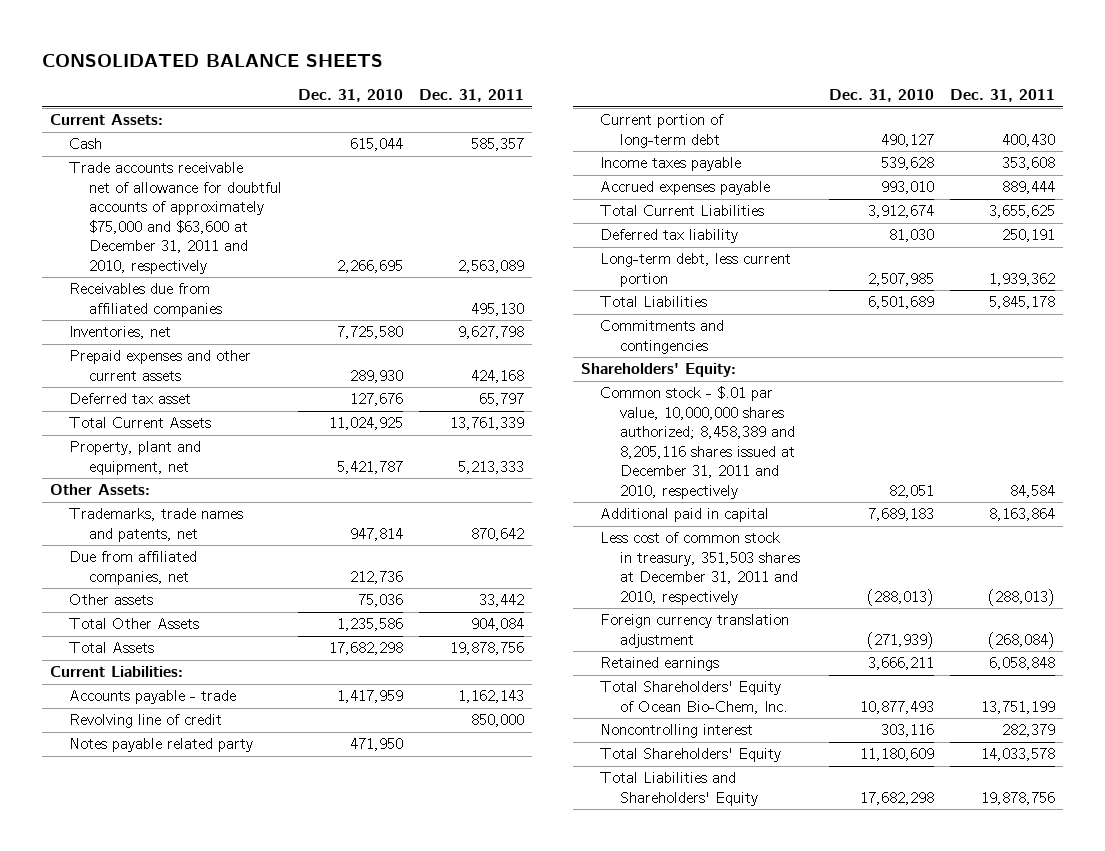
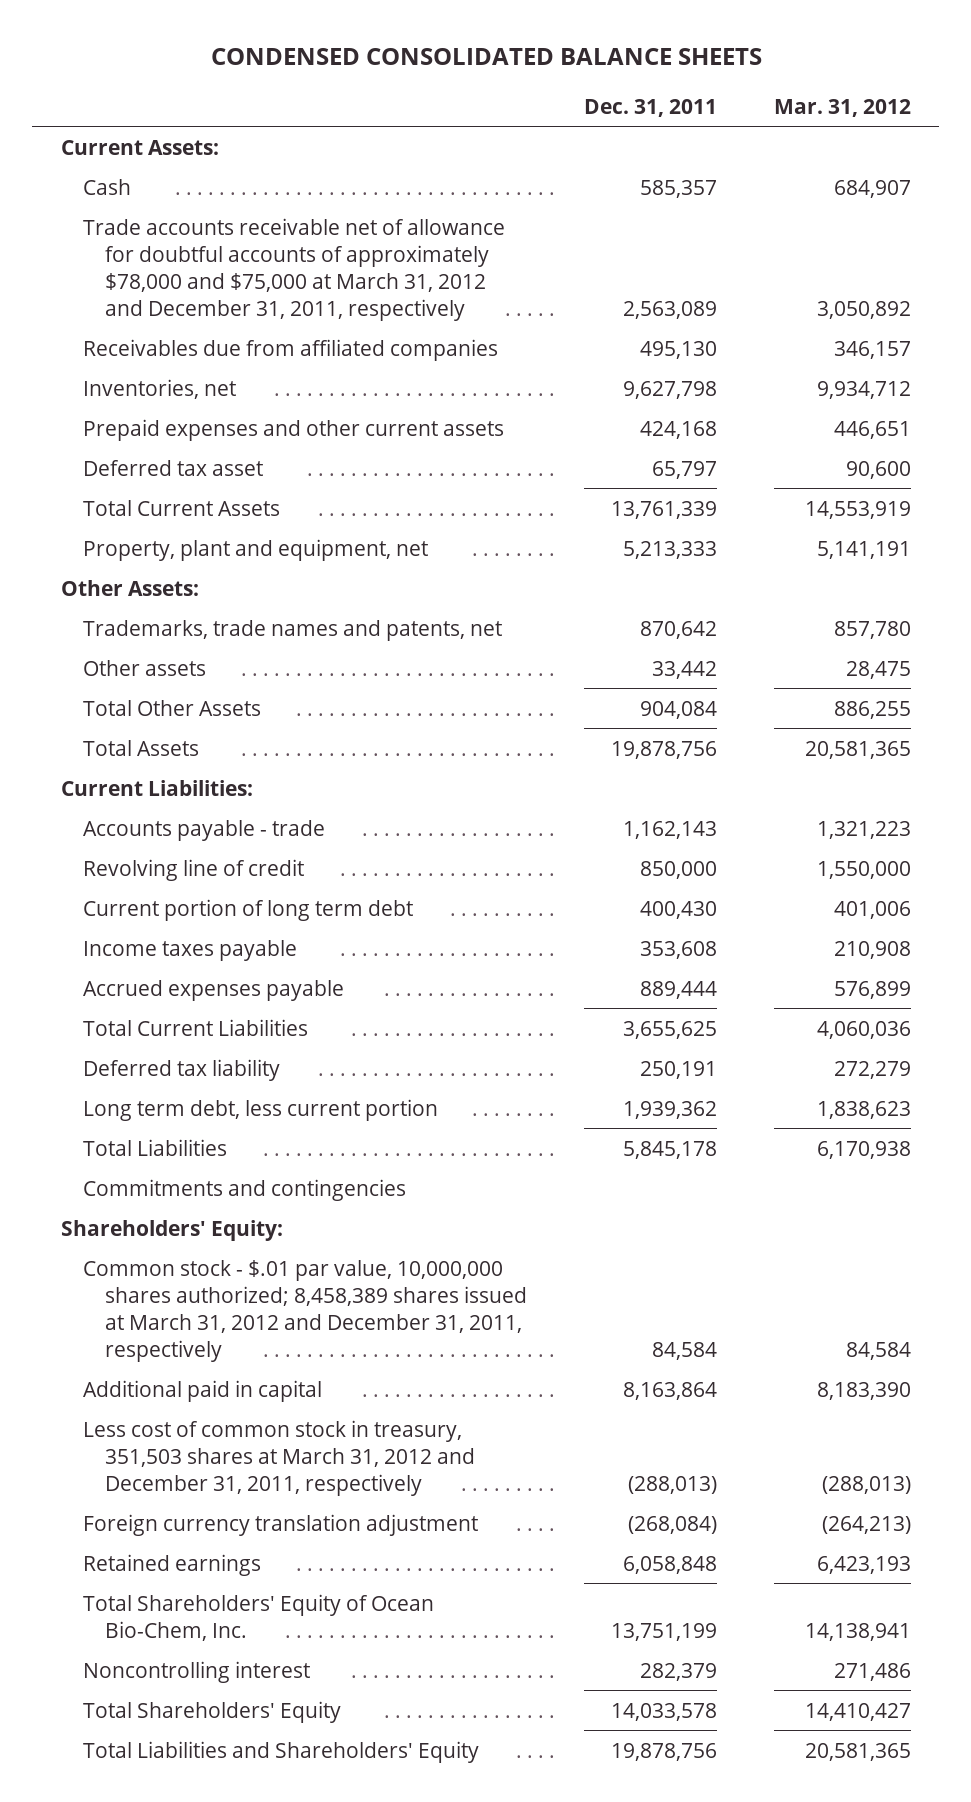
- CONSOLIDATED BALANCE SHEETS
+ CONDENSED CONSOLIDATED BALANCE SHEETS
- | Dec. 31, 2010 | Dec. 31, 2011
+ | Dec. 31, 2011 | Mar. 31, 2012
- Trade accounts receivable net of allowance for doubtful accounts of approximately $75,000 and $63,600 at December 31, 2011 and 2010, respectively | 2,266,695 | 2,563,089
+ Trade accounts receivable net of allowance for doubtful accounts of approximately $78,000 and $75,000 at March 31, 2012 and December 31, 2011, respectively | 2,563,089 | 3,050,892
- Due from affiliated companies, net | 212,736 |
- Notes payable related party | 471,950 |
- Current portion of long-term debt | 490,127 | 400,430
+ Current portion of long term debt | 400,430 | 401,006
- Long-term debt, less current portion | 2,507,985 | 1,939,362
+ Long term debt, less current portion | 1,939,362 | 1,838,623
- Common stock - $.01 par value, 10,000,000 shares authorized; 8,458,389 and 8,205,116 shares issued at December 31, 2011 and 2010, respectively | 82,051 | 84,584
+ Common stock - $.01 par value, 10,000,000 shares authorized; 8,458,389 shares issued at March 31, 2012 and December 31, 2011, respectively | 84,584 | 84,584
- Less cost of common stock in treasury, 351,503 shares at December 31, 2011 and 2010, respectively | (288,013) | (288,013)
+ Less cost of common stock in treasury, 351,503 shares at March 31, 2012 and December 31, 2011, respectively | (288,013) | (288,013)

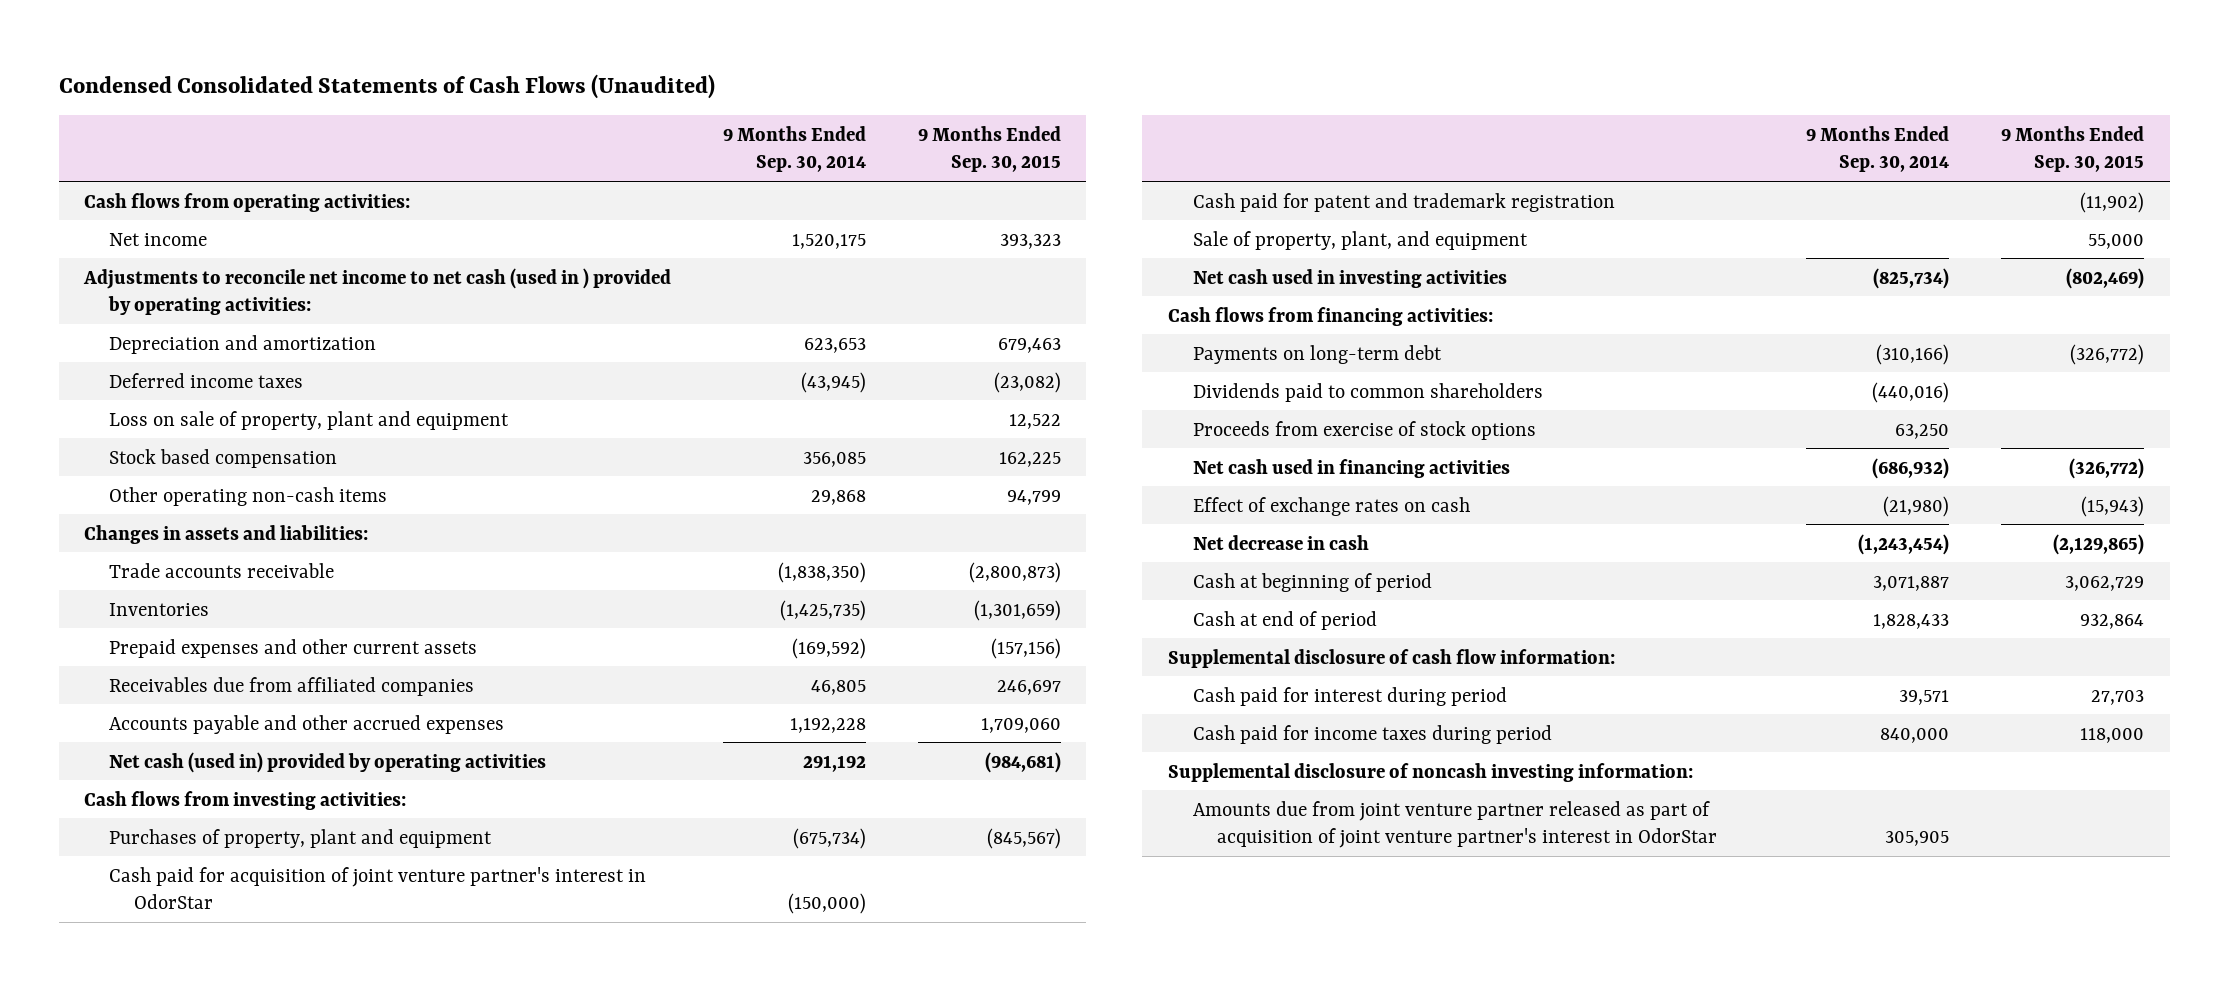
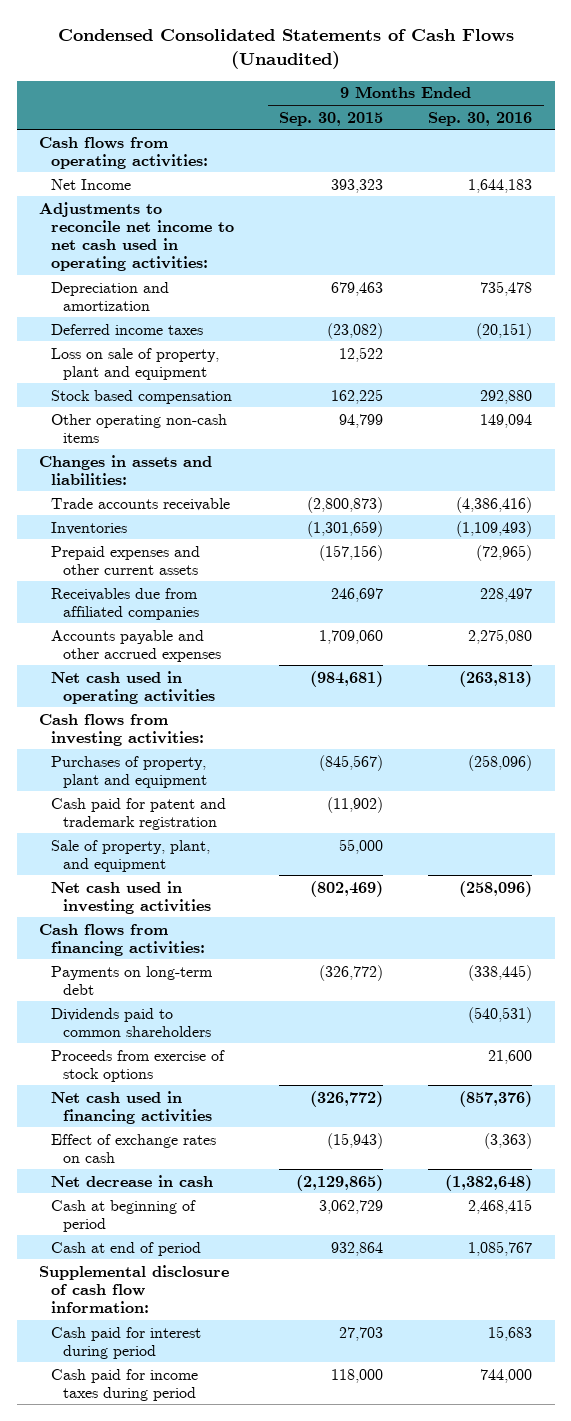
- | 9 Months Ended Sep. 30, 2014 | 9 Months Ended Sep. 30, 2015
+ | 9 Months Ended Sep. 30, 2015 | 9 Months Ended Sep. 30, 2016
- Net income | 1,520,175 | 393,323
- Adjustments to reconcile net income to net cash (used in ) provided by operating activities:
+ Net Income | 393,323 | 1,644,183
+ Adjustments to reconcile net income to net cash used in operating activities:
- Net cash (used in) provided by operating activities | 291,192 | (984,681)
+ Net cash used in operating activities | (984,681) | (263,813)
- Cash paid for acquisition of joint venture partner's interest in OdorStar | (150,000) |
- Supplemental disclosure of noncash investing information:
- Amounts due from joint venture partner released as part of acquisition of joint venture partner's interest in OdorStar | 305,905 |

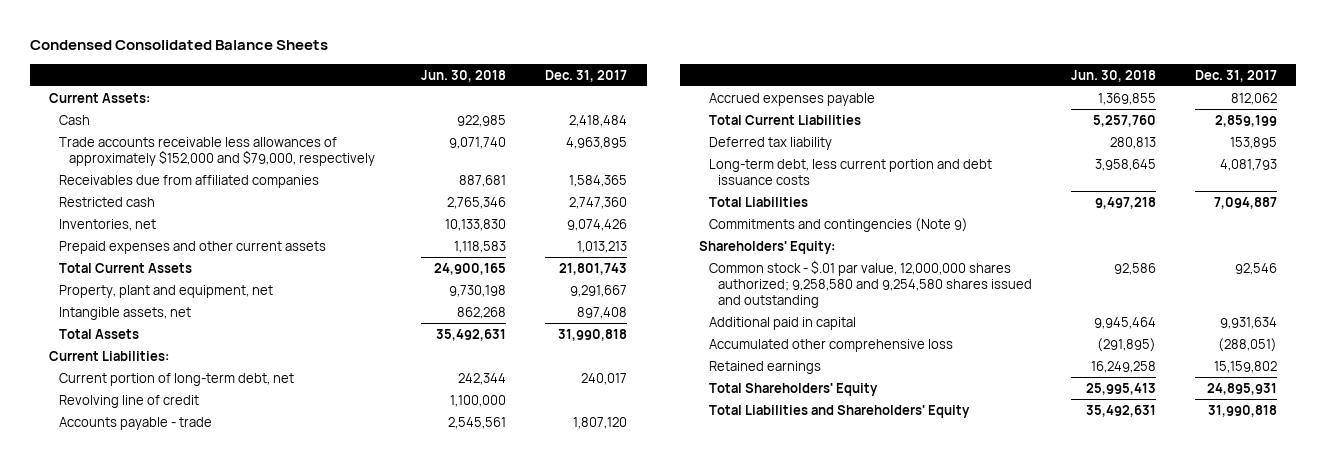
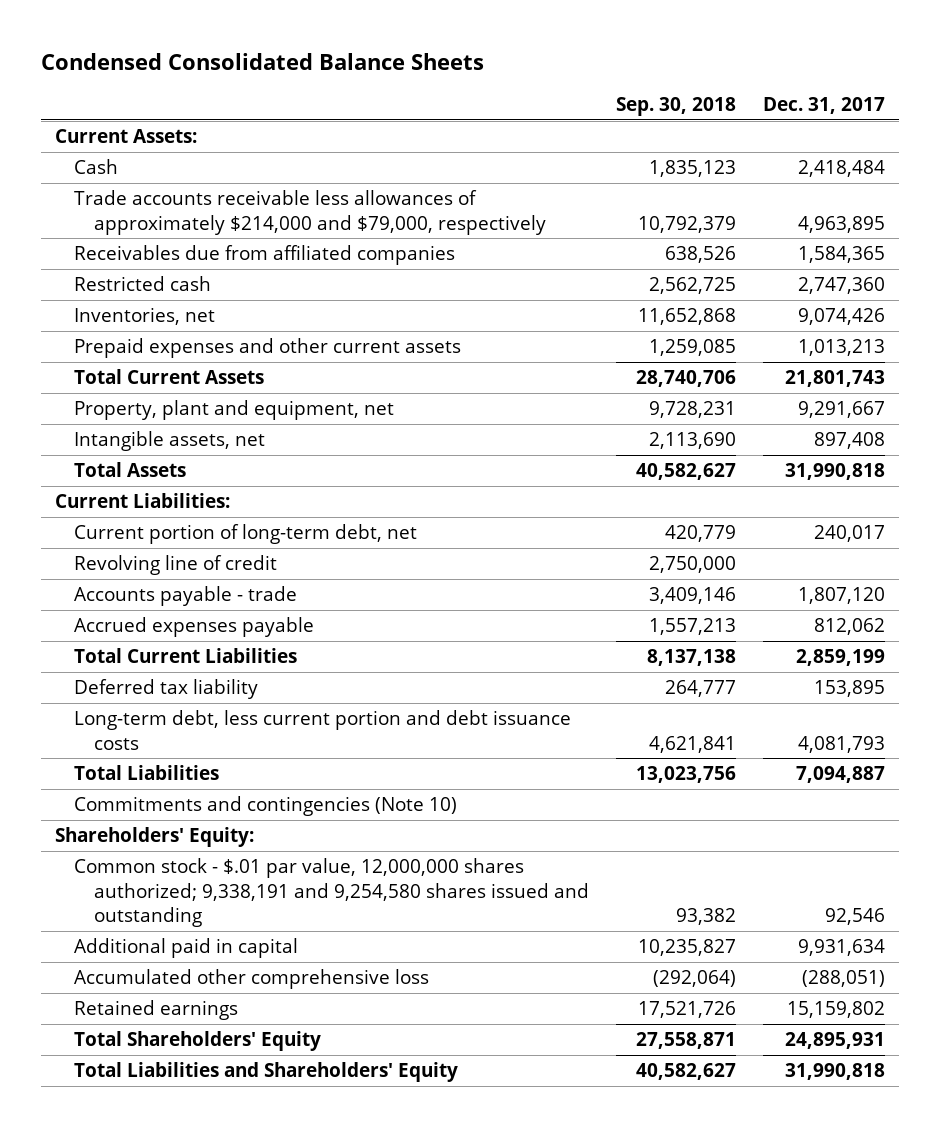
- | Jun. 30, 2018 | Dec. 31, 2017
+ | Sep. 30, 2018 | Dec. 31, 2017
- Trade accounts receivable less allowances of approximately $152,000 and $79,000, respectively | 9,071,740 | 4,963,895
+ Trade accounts receivable less allowances of approximately $214,000 and $79,000, respectively | 10,792,379 | 4,963,895
- Commitments and contingencies (Note 9)
+ Commitments and contingencies (Note 10)
- Common stock - $.01 par value, 12,000,000 shares authorized; 9,258,580 and 9,254,580 shares issued and outstanding | 92,586 | 92,546
+ Common stock - $.01 par value, 12,000,000 shares authorized; 9,338,191 and 9,254,580 shares issued and outstanding | 93,382 | 92,546

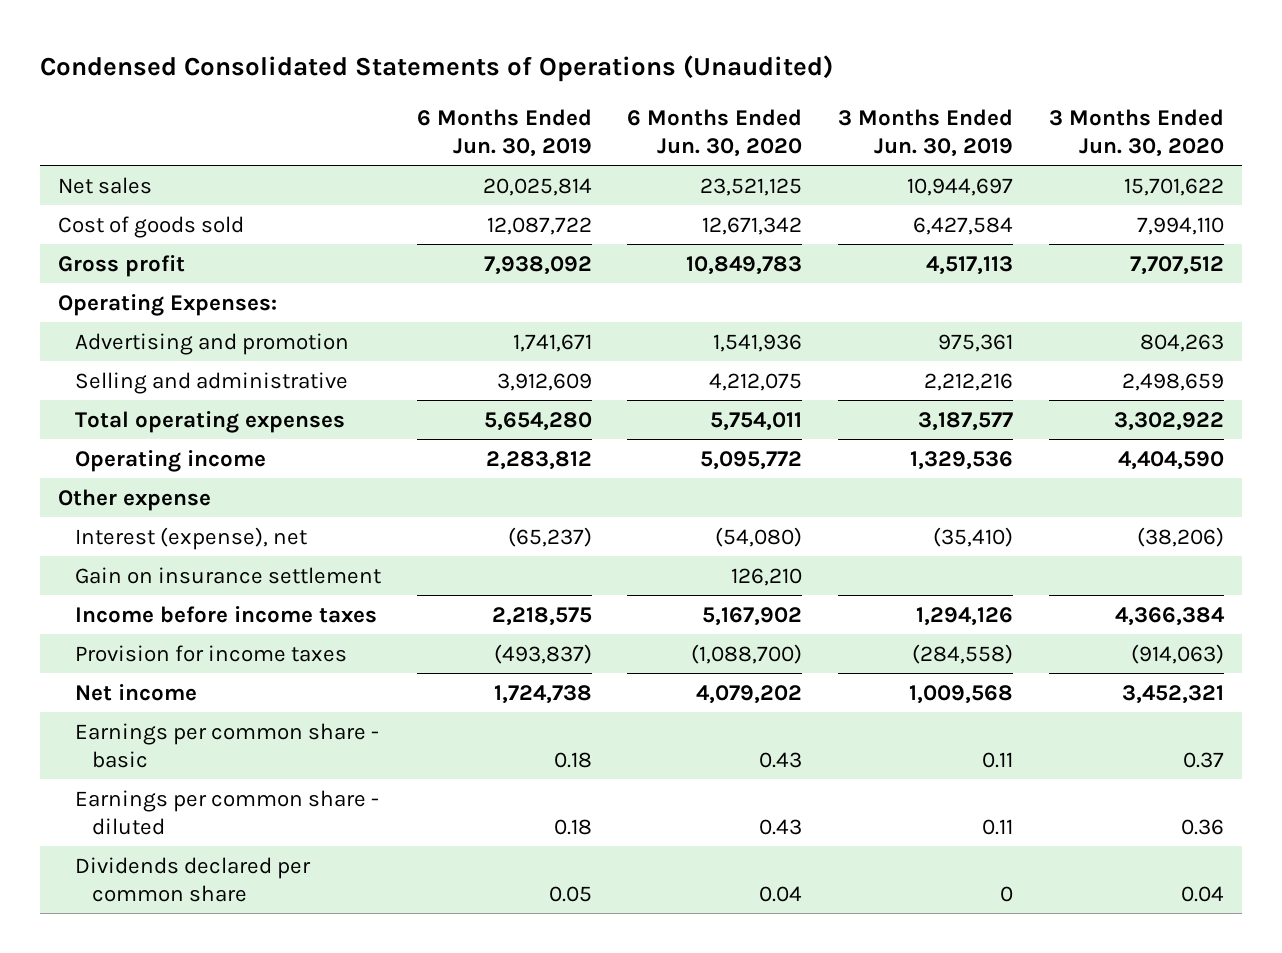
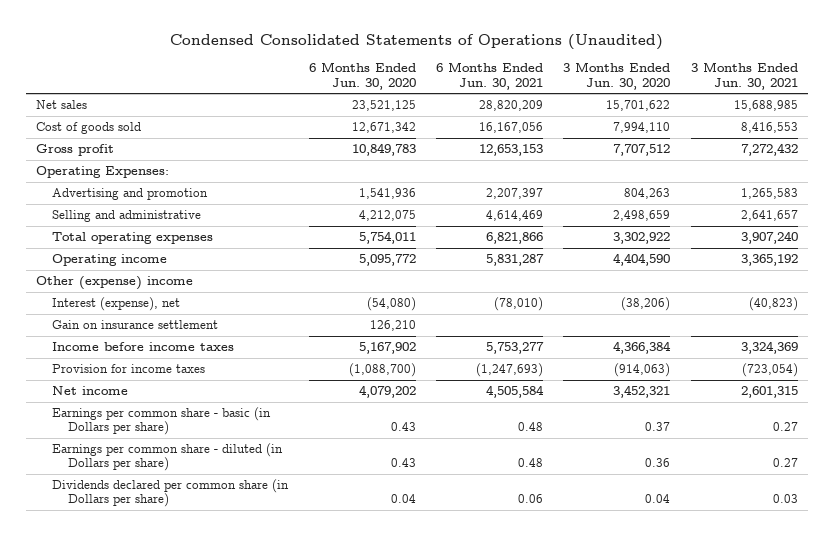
- | 6 Months Ended Jun. 30, 2019 | 6 Months Ended Jun. 30, 2020 | 3 Months Ended Jun. 30, 2019 | 3 Months Ended Jun. 30, 2020
+ | 6 Months Ended Jun. 30, 2020 | 6 Months Ended Jun. 30, 2021 | 3 Months Ended Jun. 30, 2020 | 3 Months Ended Jun. 30, 2021
- Other expense
+ Other (expense) income
- Earnings per common share - basic | 0.18 | 0.43 | 0.11 | 0.37
- Earnings per common share - diluted | 0.18 | 0.43 | 0.11 | 0.36
- Dividends declared per common share | 0.05 | 0.04 | 0 | 0.04
+ Earnings per common share - basic (in Dollars per share) | 0.43 | 0.48 | 0.37 | 0.27
+ Earnings per common share - diluted (in Dollars per share) | 0.43 | 0.48 | 0.36 | 0.27
+ Dividends declared per common share (in Dollars per share) | 0.04 | 0.06 | 0.04 | 0.03

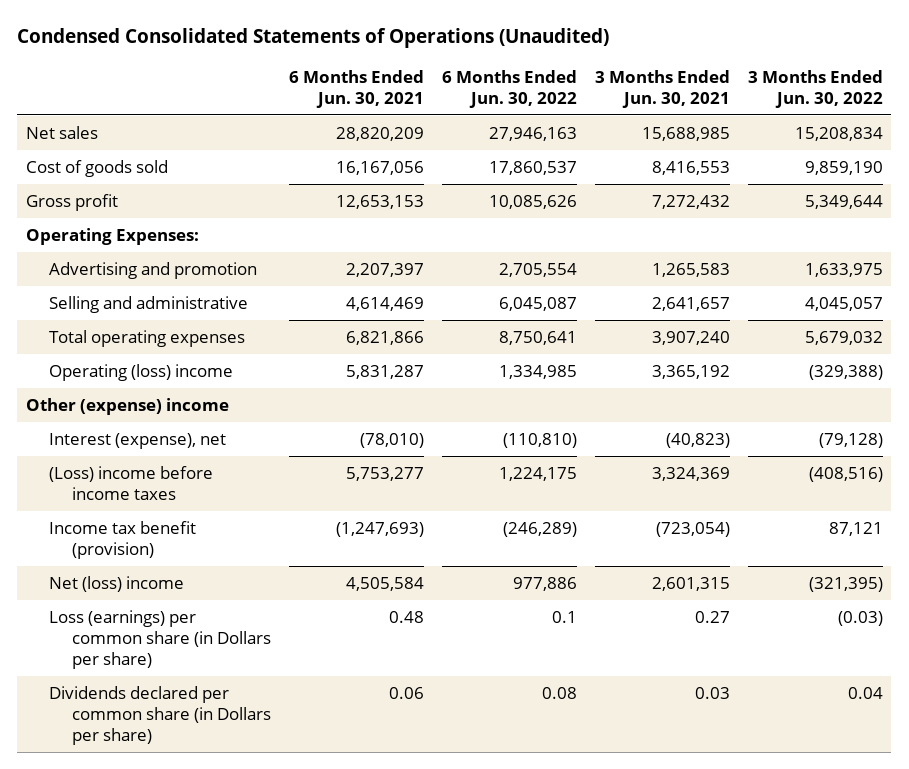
- | 6 Months Ended Jun. 30, 2020 | 6 Months Ended Jun. 30, 2021 | 3 Months Ended Jun. 30, 2020 | 3 Months Ended Jun. 30, 2021
+ | 6 Months Ended Jun. 30, 2021 | 6 Months Ended Jun. 30, 2022 | 3 Months Ended Jun. 30, 2021 | 3 Months Ended Jun. 30, 2022
- Operating income | 5,095,772 | 5,831,287 | 4,404,590 | 3,365,192
+ Operating (loss) income | 5,831,287 | 1,334,985 | 3,365,192 | (329,388)
- Gain on insurance settlement | 126,210 | | |
- Income before income taxes | 5,167,902 | 5,753,277 | 4,366,384 | 3,324,369
- Provision for income taxes | (1,088,700) | (1,247,693) | (914,063) | (723,054)
- Net income | 4,079,202 | 4,505,584 | 3,452,321 | 2,601,315
- Earnings per common share - basic (in Dollars per share) | 0.43 | 0.48 | 0.37 | 0.27
- Earnings per common share - diluted (in Dollars per share) | 0.43 | 0.48 | 0.36 | 0.27
+ (Loss) income before income taxes | 5,753,277 | 1,224,175 | 3,324,369 | (408,516)
+ Income tax benefit (provision) | (1,247,693) | (246,289) | (723,054) | 87,121
+ Net (loss) income | 4,505,584 | 977,886 | 2,601,315 | (321,395)
+ Loss (earnings) per common share (in Dollars per share) | 0.48 | 0.1 | 0.27 | (0.03)

